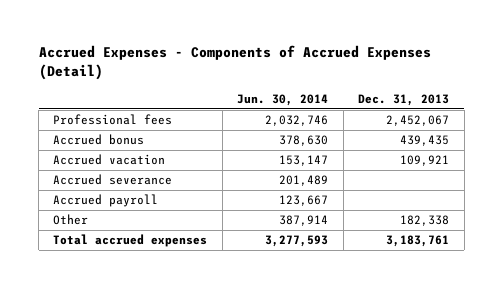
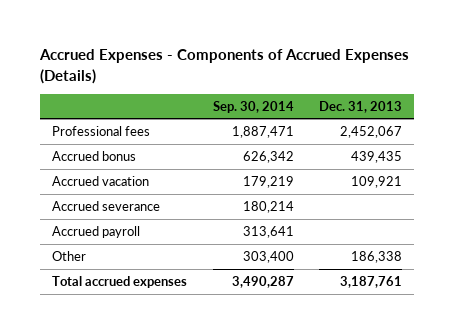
- Accrued Expenses - Components of Accrued Expenses (Detail)
+ Accrued Expenses - Components of Accrued Expenses (Details)
- | Jun. 30, 2014 | Dec. 31, 2013
+ | Sep. 30, 2014 | Dec. 31, 2013
- Other | 387,914 | 182,338
- Total accrued expenses | 3,277,593 | 3,183,761
+ Other | 303,400 | 186,338
+ Total accrued expenses | 3,490,287 | 3,187,761

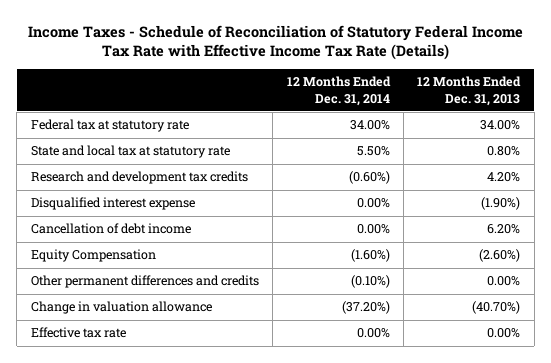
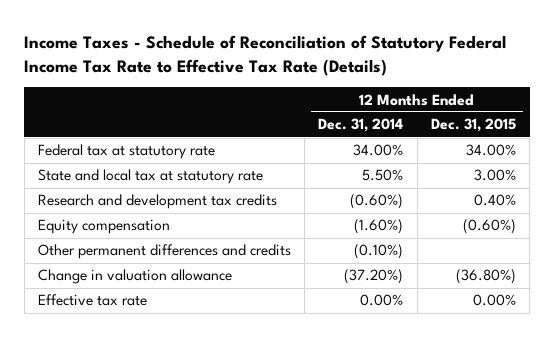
- Income Taxes - Schedule of Reconciliation of Statutory Federal Income Tax Rate with Effective Income Tax Rate (Details)
+ Income Taxes - Schedule of Reconciliation of Statutory Federal Income Tax Rate to Effective Tax Rate (Details)
- | 12 Months Ended Dec. 31, 2014 | 12 Months Ended Dec. 31, 2013
+ | 12 Months Ended Dec. 31, 2014 | 12 Months Ended Dec. 31, 2015
- Disqualified interest expense | 0.00% | (1.90%)
- Cancellation of debt income | 0.00% | 6.20%
- Equity Compensation | (1.60%) | (2.60%)
+ Equity compensation | (1.60%) | (0.60%)

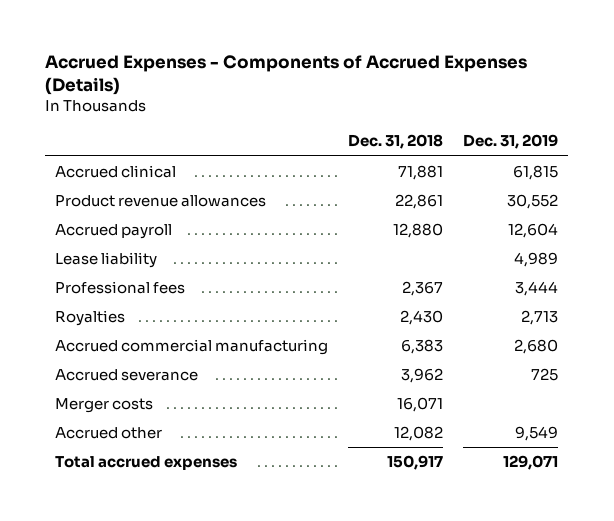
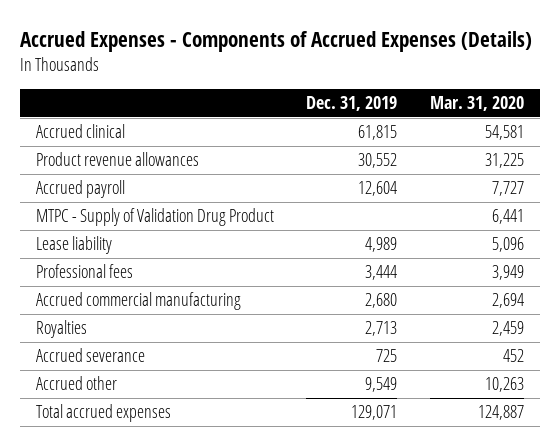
- | Dec. 31, 2018 | Dec. 31, 2019
+ | Dec. 31, 2019 | Mar. 31, 2020
+ MTPC - Supply of Validation Drug Product | | 6,441
moved down: Royalties | 2,713 | 2,459
- Merger costs | 16,071 |

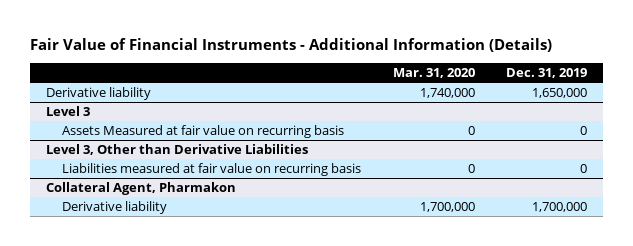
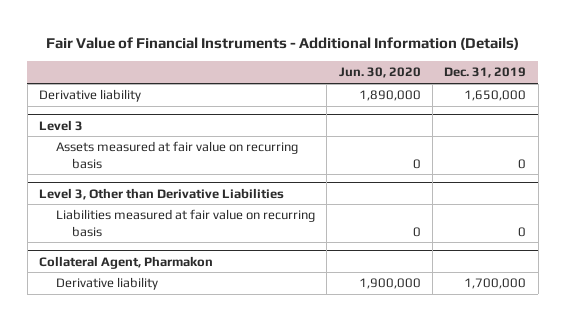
- | Mar. 31, 2020 | Dec. 31, 2019
+ | Jun. 30, 2020 | Dec. 31, 2019
@ Level 3
- Assets Measured at fair value on recurring basis | 0 | 0
+ Assets measured at fair value on recurring basis | 0 | 0

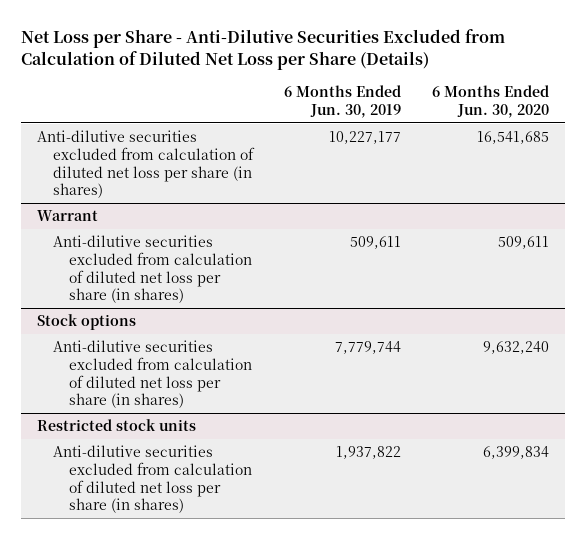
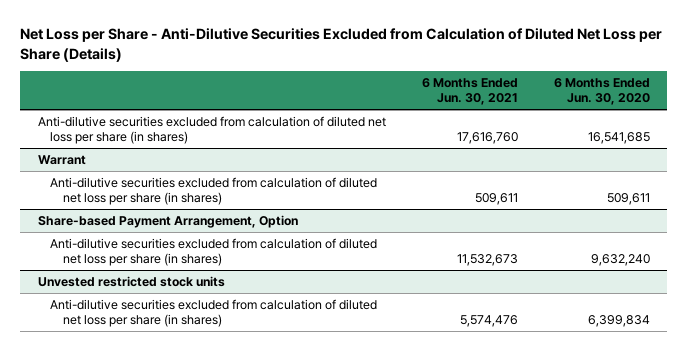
- | 6 Months Ended Jun. 30, 2019 | 6 Months Ended Jun. 30, 2020
+ | 6 Months Ended Jun. 30, 2021 | 6 Months Ended Jun. 30, 2020
- Stock options
+ Share-based Payment Arrangement, Option
- Restricted stock units
+ Unvested restricted stock units

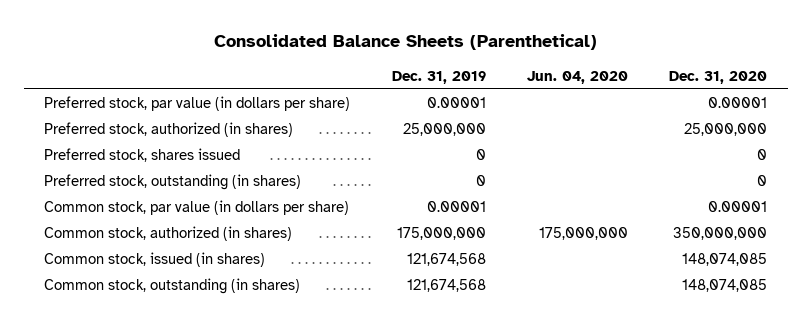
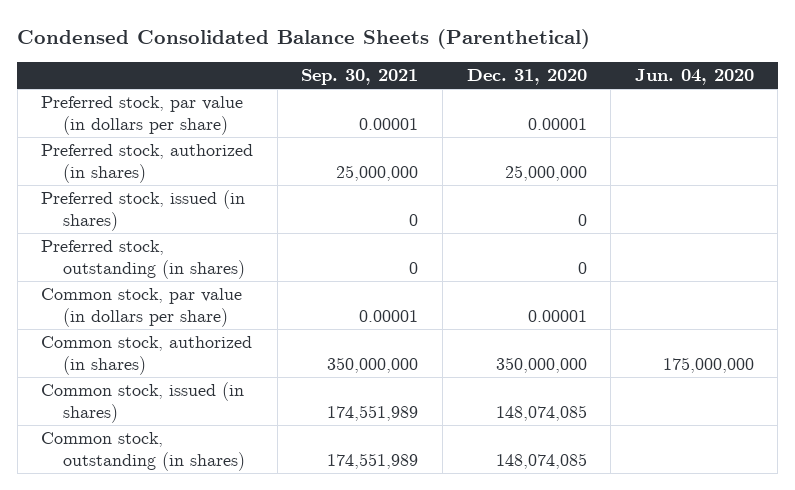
- Consolidated Balance Sheets (Parenthetical)
+ Condensed Consolidated Balance Sheets (Parenthetical)
- | Dec. 31, 2019 | Jun. 04, 2020 | Dec. 31, 2020
+ | Sep. 30, 2021 | Dec. 31, 2020 | Jun. 04, 2020
- Preferred stock, shares issued | 0 | | 0
+ Preferred stock, issued (in shares) | 0 | 0 |

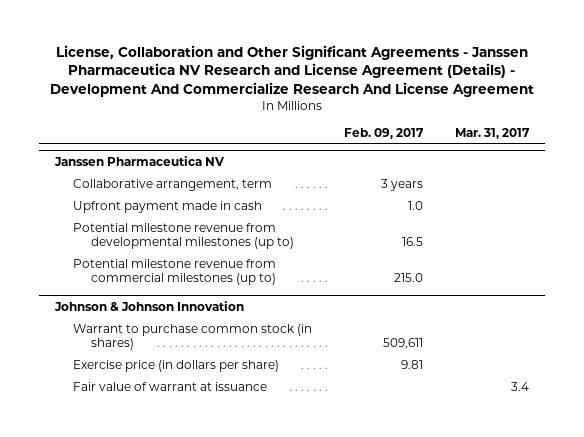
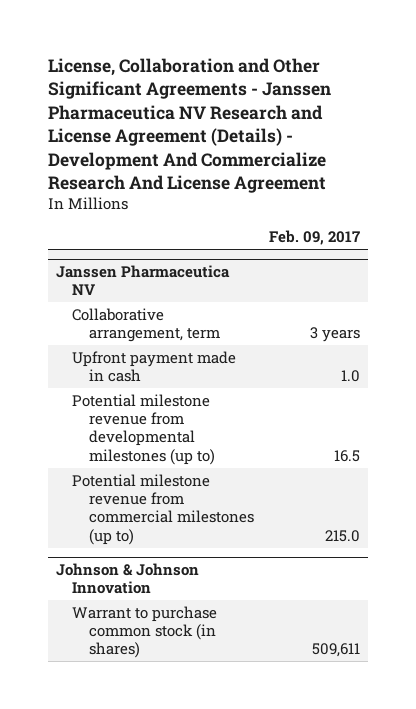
- | Feb. 09, 2017 | Mar. 31, 2017
+ | Feb. 09, 2017
@ Johnson & Johnson Innovation
- Exercise price (in dollars per share) | 9.81 |
- Fair value of warrant at issuance | | 3.4

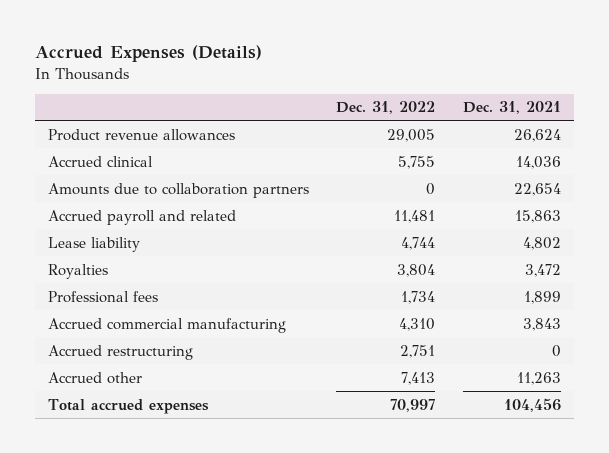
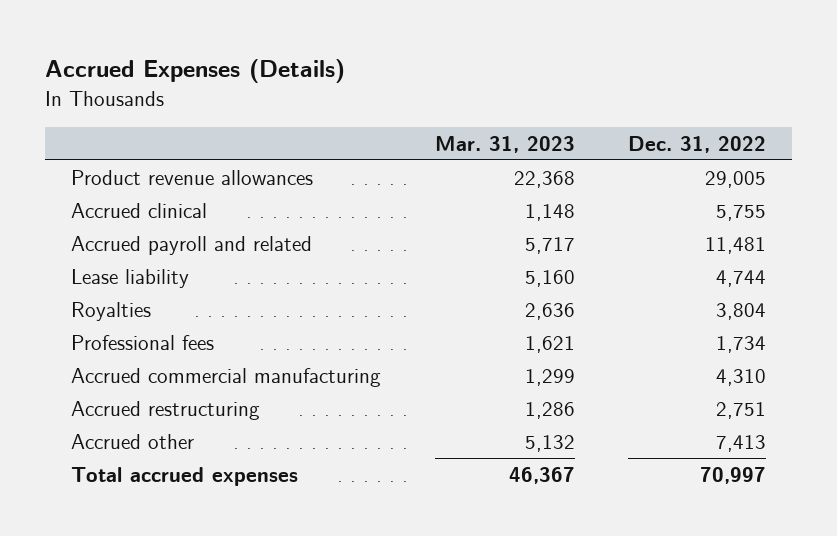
- | Dec. 31, 2022 | Dec. 31, 2021
+ | Mar. 31, 2023 | Dec. 31, 2022
- Amounts due to collaboration partners | 0 | 22,654

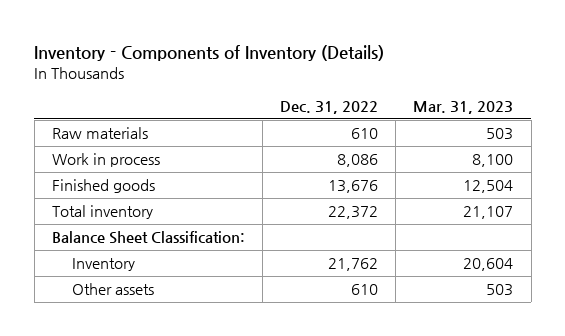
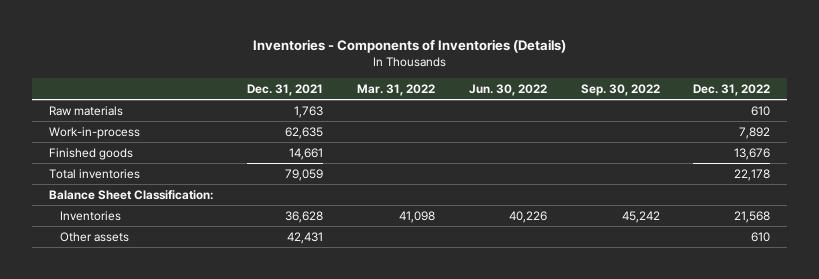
- Inventory - Components of Inventory (Details)
+ Inventories - Components of Inventories (Details)
- | Dec. 31, 2022 | Mar. 31, 2023
+ | Dec. 31, 2021 | Mar. 31, 2022 | Jun. 30, 2022 | Sep. 30, 2022 | Dec. 31, 2022
- Work in process | 8,086 | 8,100
+ Work-in-process | 62,635 | | | | 7,892
- Total inventory | 22,372 | 21,107
+ Total inventories | 79,059 | | | | 22,178
- Inventory | 21,762 | 20,604
+ Inventories | 36,628 | 41,098 | 40,226 | 45,242 | 21,568

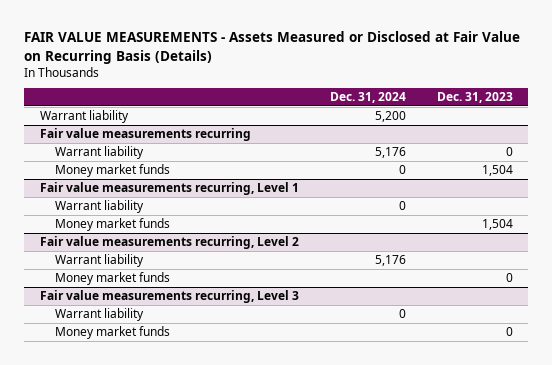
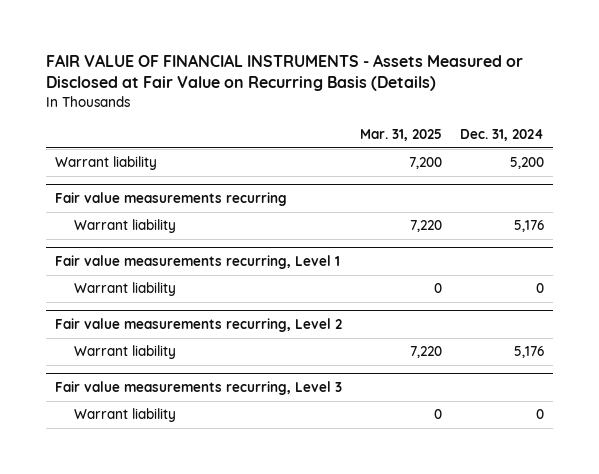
- FAIR VALUE MEASUREMENTS - Assets Measured or Disclosed at Fair Value on Recurring Basis (Details)
+ FAIR VALUE OF FINANCIAL INSTRUMENTS - Assets Measured or Disclosed at Fair Value on Recurring Basis (Details)
- | Dec. 31, 2024 | Dec. 31, 2023
+ | Mar. 31, 2025 | Dec. 31, 2024
@ Fair value measurements recurring
- Money market funds | 0 | 1,504
@ Fair value measurements recurring, Level 1
- Money market funds | | 1,504
@ Fair value measurements recurring, Level 2
- Money market funds | | 0
@ Fair value measurements recurring, Level 3
- Money market funds | | 0

